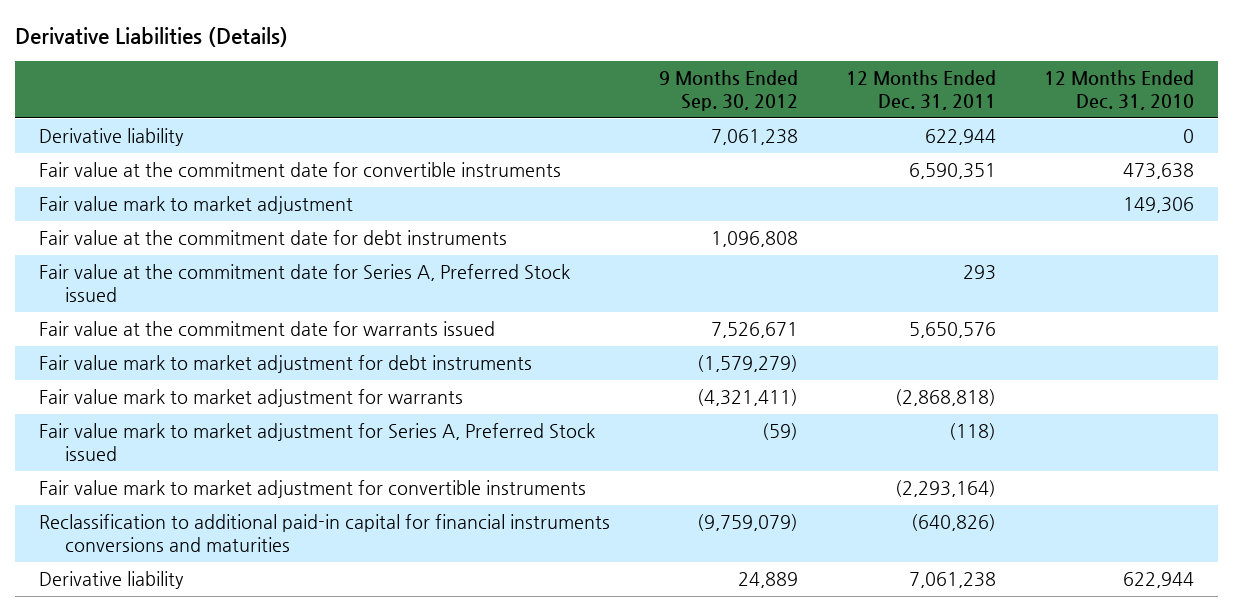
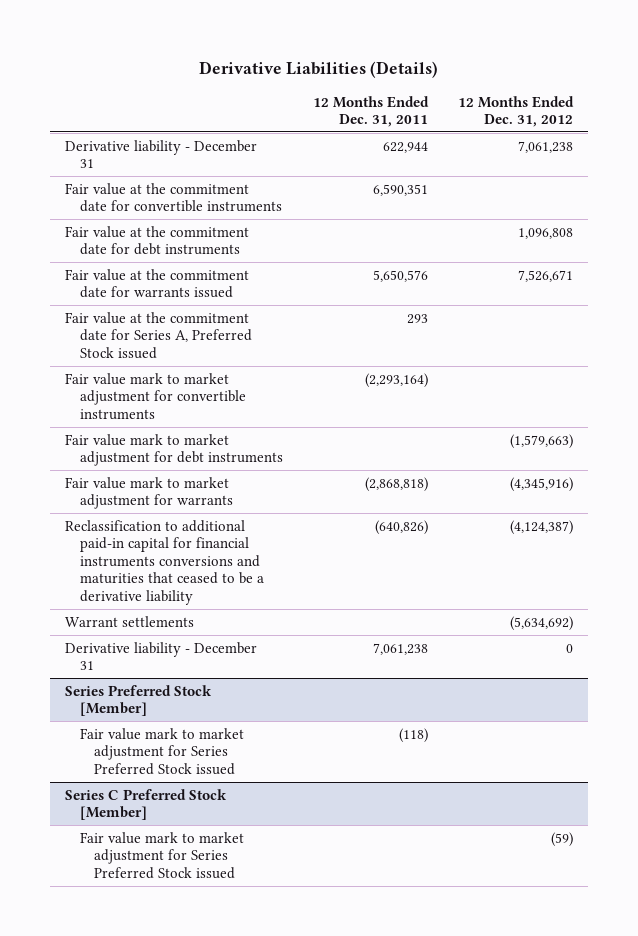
- | 9 Months Ended Sep. 30, 2012 | 12 Months Ended Dec. 31, 2011 | 12 Months Ended Dec. 31, 2010
+ | 12 Months Ended Dec. 31, 2011 | 12 Months Ended Dec. 31, 2012
- Derivative liability | 7,061,238 | 622,944 | 0
+ Derivative liability - December 31 | 622,944 | 7,061,238
- Fair value mark to market adjustment | | | 149,306
moved down: Fair value at the commitment date for Series A, Preferred Stock issued | 293 |
moved up: Fair value mark to market adjustment for convertible instruments | (2,293,164) |
- Fair value mark to market adjustment for Series A, Preferred Stock issued | (59) | (118) |
- Reclassification to additional paid-in capital for financial instruments conversions and maturities | (9,759,079) | (640,826) |
- Derivative liability | 24,889 | 7,061,238 | 622,944
+ Reclassification to additional paid-in capital for financial instruments conversions and maturities that ceased to be a derivative liability | (640,826) | (4,124,387)
+ Warrant settlements | | (5,634,692)
+ Derivative liability - December 31 | 7,061,238 | 0
+ Series Preferred Stock [Member]
+ Fair value mark to market adjustment for Series Preferred Stock issued | (118) |
+ Series C Preferred Stock [Member]
+ Fair value mark to market adjustment for Series Preferred Stock issued | | (59)

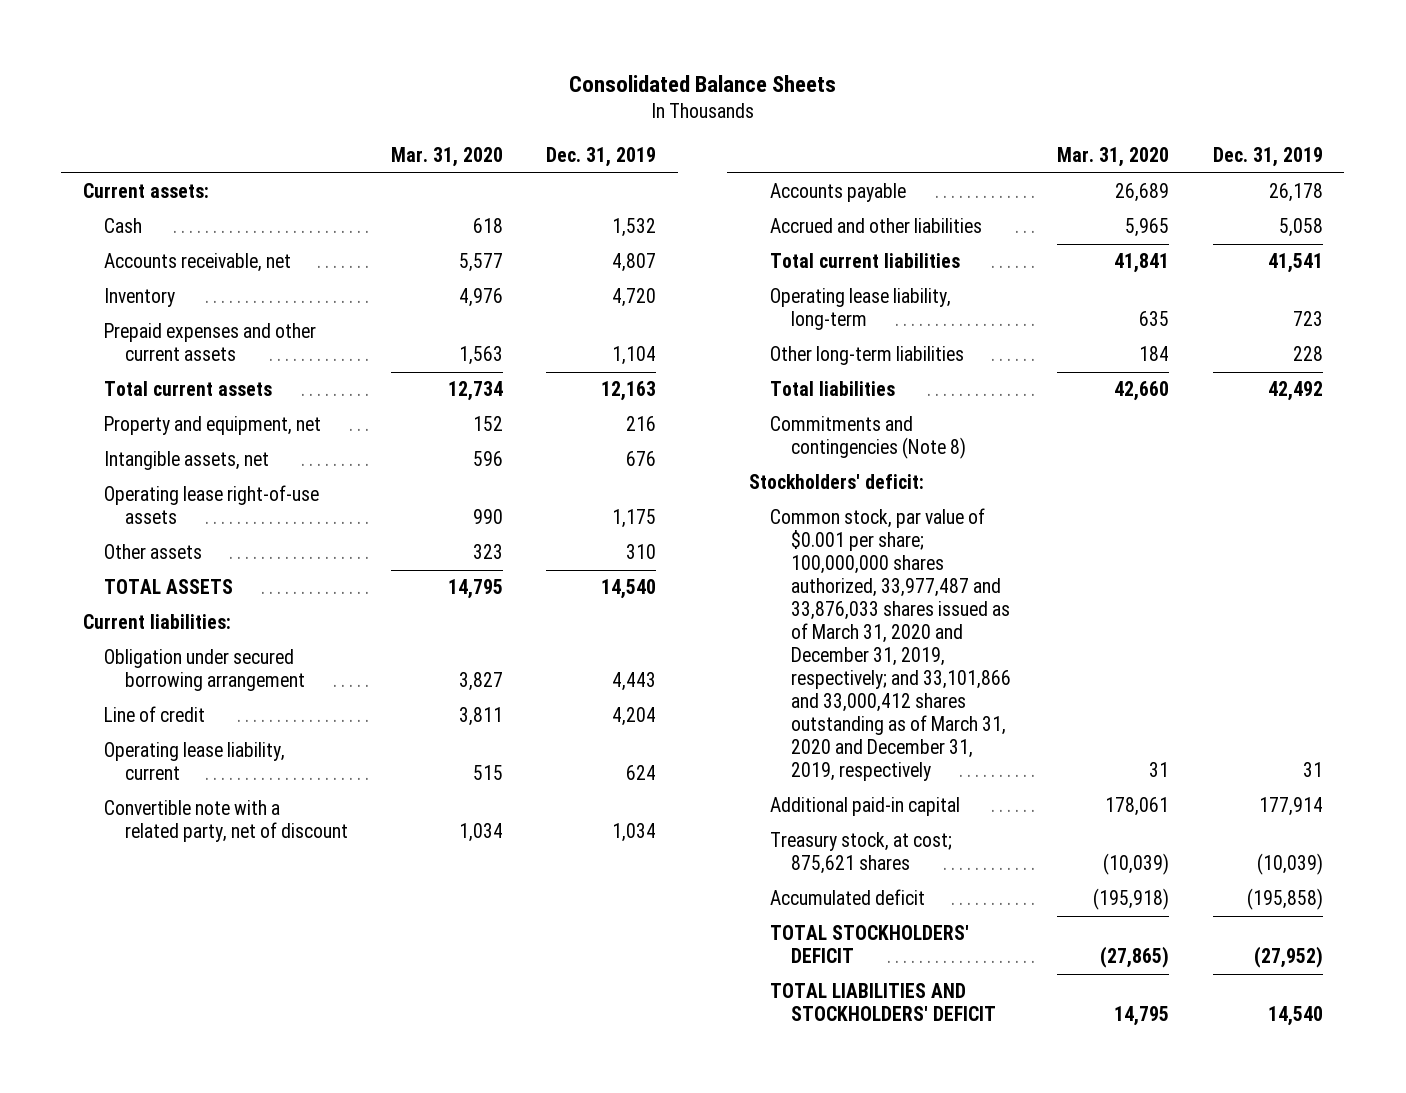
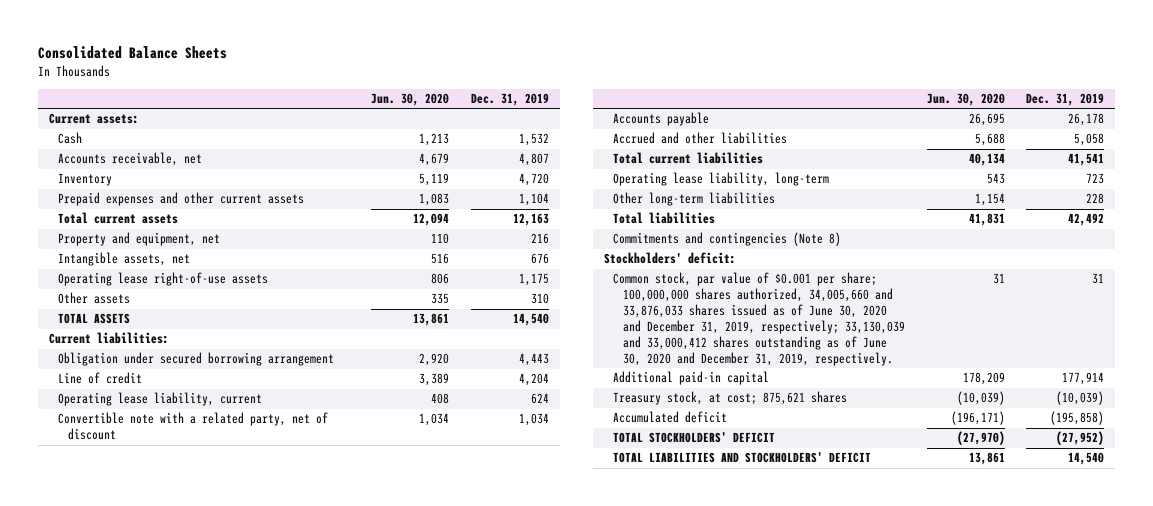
- | Mar. 31, 2020 | Dec. 31, 2019
+ | Jun. 30, 2020 | Dec. 31, 2019
- Common stock, par value of $0.001 per share; 100,000,000 shares authorized, 33,977,487 and 33,876,033 shares issued as of March 31, 2020 and December 31, 2019, respectively; and 33,101,866 and 33,000,412 shares outstanding as of March 31, 2020 and December 31, 2019, respectively | 31 | 31
+ Common stock, par value of $0.001 per share; 100,000,000 shares authorized, 34,005,660 and 33,876,033 shares issued as of June 30, 2020 and December 31, 2019, respectively; 33,130,039 and 33,000,412 shares outstanding as of June 30, 2020 and December 31, 2019, respectively. | 31 | 31

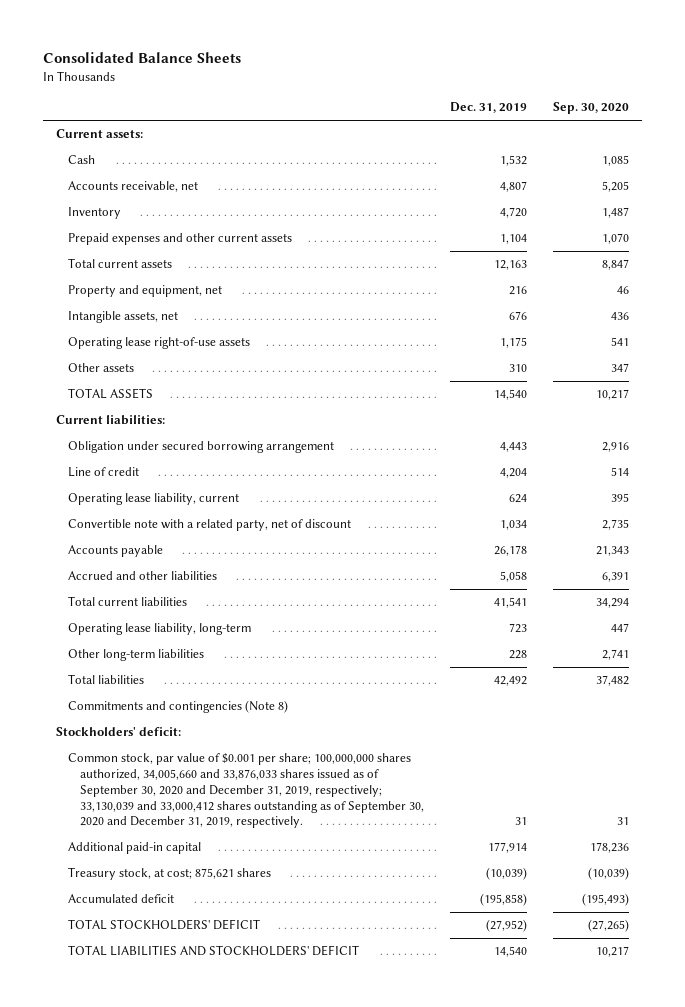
- | Jun. 30, 2020 | Dec. 31, 2019
+ | Dec. 31, 2019 | Sep. 30, 2020
- Common stock, par value of $0.001 per share; 100,000,000 shares authorized, 34,005,660 and 33,876,033 shares issued as of June 30, 2020 and December 31, 2019, respectively; 33,130,039 and 33,000,412 shares outstanding as of June 30, 2020 and December 31, 2019, respectively. | 31 | 31
+ Common stock, par value of $0.001 per share; 100,000,000 shares authorized, 34,005,660 and 33,876,033 shares issued as of September 30, 2020 and December 31, 2019, respectively; 33,130,039 and 33,000,412 shares outstanding as of September 30, 2020 and December 31, 2019, respectively. | 31 | 31

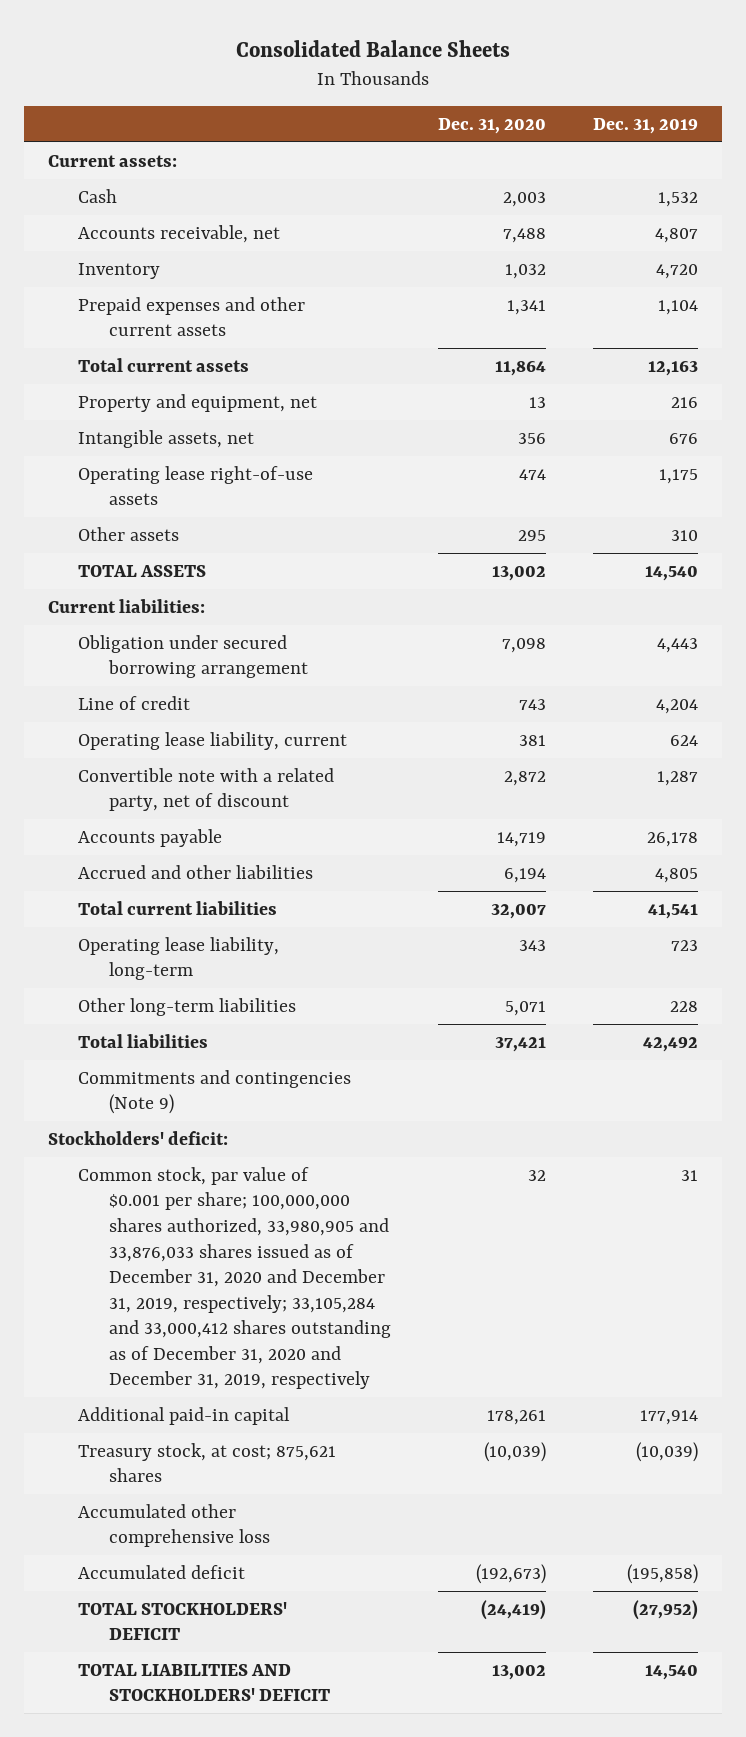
- | Dec. 31, 2019 | Sep. 30, 2020
+ | Dec. 31, 2020 | Dec. 31, 2019
- Convertible note with a related party, net of discount | 1,034 | 2,735
+ Convertible note with a related party, net of discount | 2,872 | 1,287
- Accrued and other liabilities | 5,058 | 6,391
+ Accrued and other liabilities | 6,194 | 4,805
- Commitments and contingencies (Note 8)
+ Commitments and contingencies (Note 9)
- Common stock, par value of $0.001 per share; 100,000,000 shares authorized, 34,005,660 and 33,876,033 shares issued as of September 30, 2020 and December 31, 2019, respectively; 33,130,039 and 33,000,412 shares outstanding as of September 30, 2020 and December 31, 2019, respectively. | 31 | 31
+ Common stock, par value of $0.001 per share; 100,000,000 shares authorized, 33,980,905 and 33,876,033 shares issued as of December 31, 2020 and December 31, 2019, respectively; 33,105,284 and 33,000,412 shares outstanding as of December 31, 2020 and December 31, 2019, respectively | 32 | 31
+ Accumulated other comprehensive loss

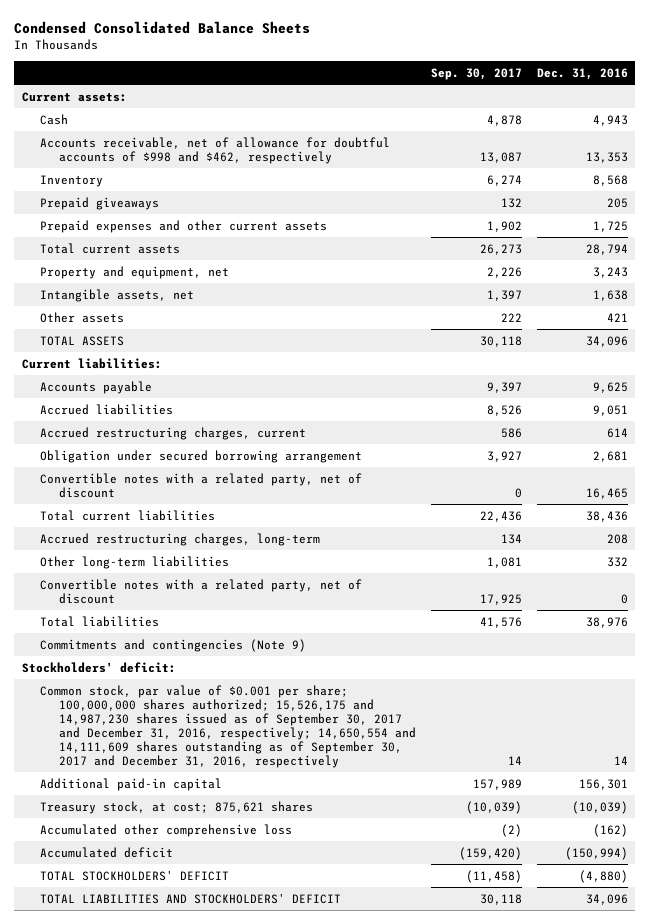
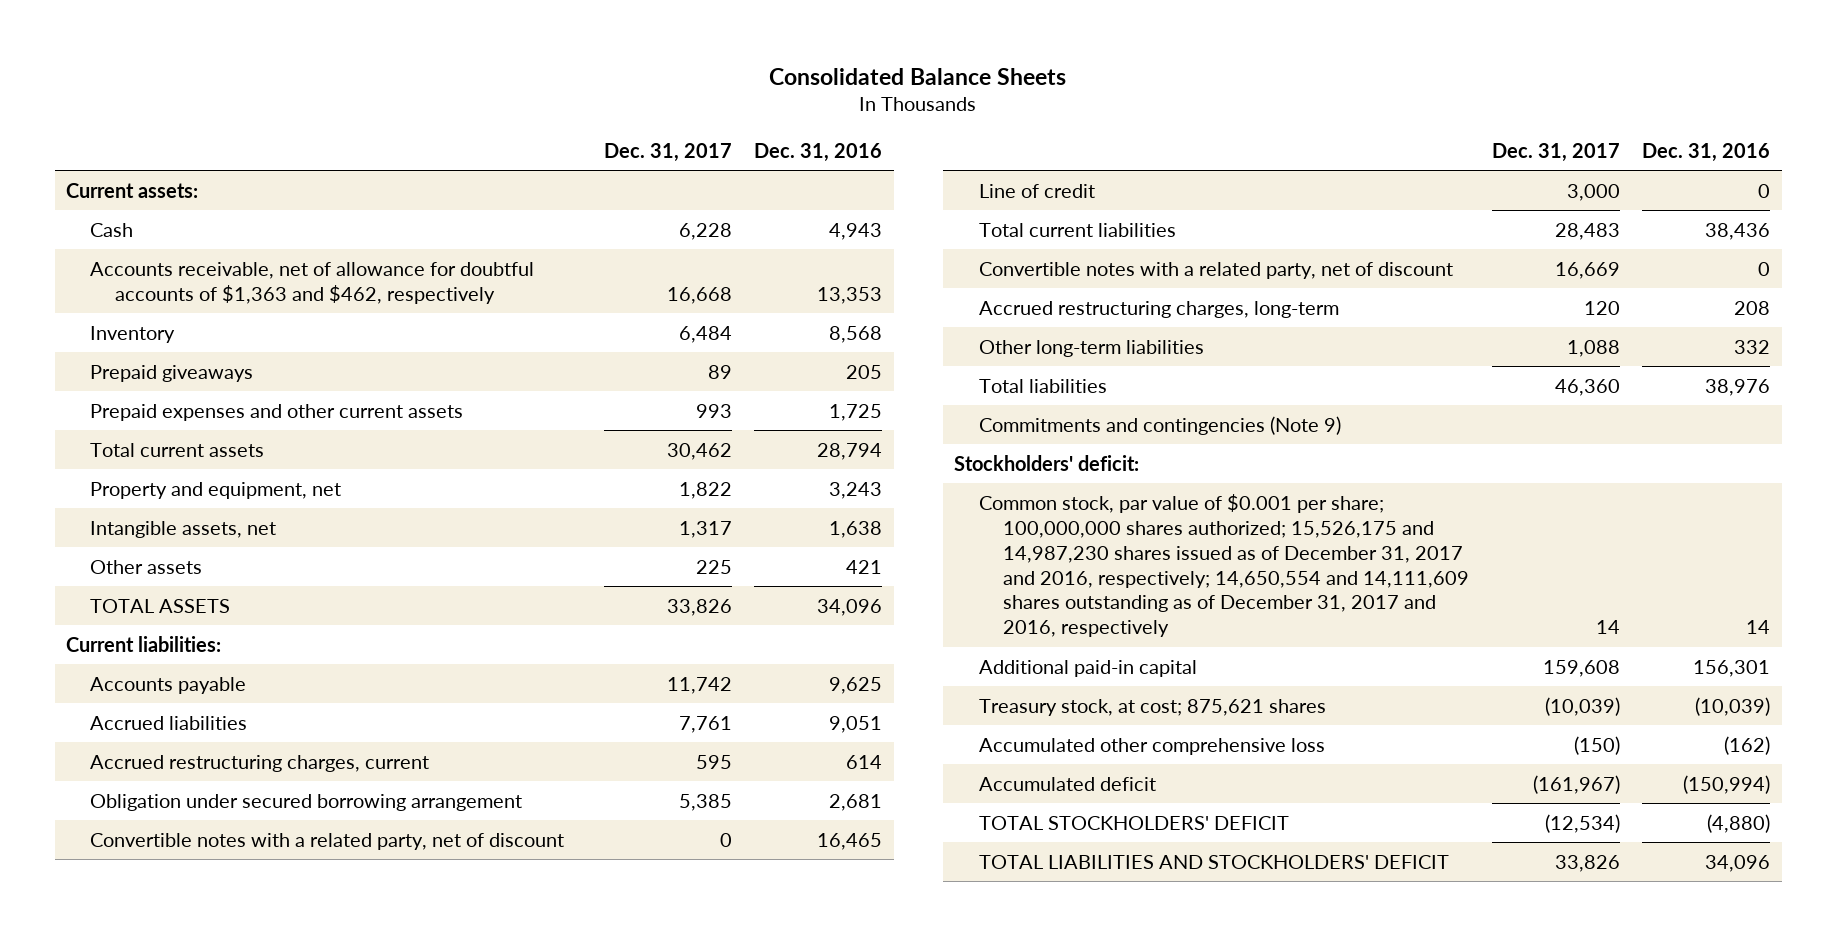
- Condensed Consolidated Balance Sheets
+ Consolidated Balance Sheets
- | Sep. 30, 2017 | Dec. 31, 2016
+ | Dec. 31, 2017 | Dec. 31, 2016
- Accounts receivable, net of allowance for doubtful accounts of $998 and $462, respectively | 13,087 | 13,353
+ Accounts receivable, net of allowance for doubtful accounts of $1,363 and $462, respectively | 16,668 | 13,353
+ Line of credit | 3,000 | 0
moved up: Convertible notes with a related party, net of discount | 16,669 | 0
- Common stock, par value of $0.001 per share; 100,000,000 shares authorized; 15,526,175 and 14,987,230 shares issued as of September 30, 2017 and December 31, 2016, respectively; 14,650,554 and 14,111,609 shares outstanding as of September 30, 2017 and December 31, 2016, respectively | 14 | 14
+ Common stock, par value of $0.001 per share; 100,000,000 shares authorized; 15,526,175 and 14,987,230 shares issued as of December 31, 2017 and 2016, respectively; 14,650,554 and 14,111,609 shares outstanding as of December 31, 2017 and 2016, respectively | 14 | 14

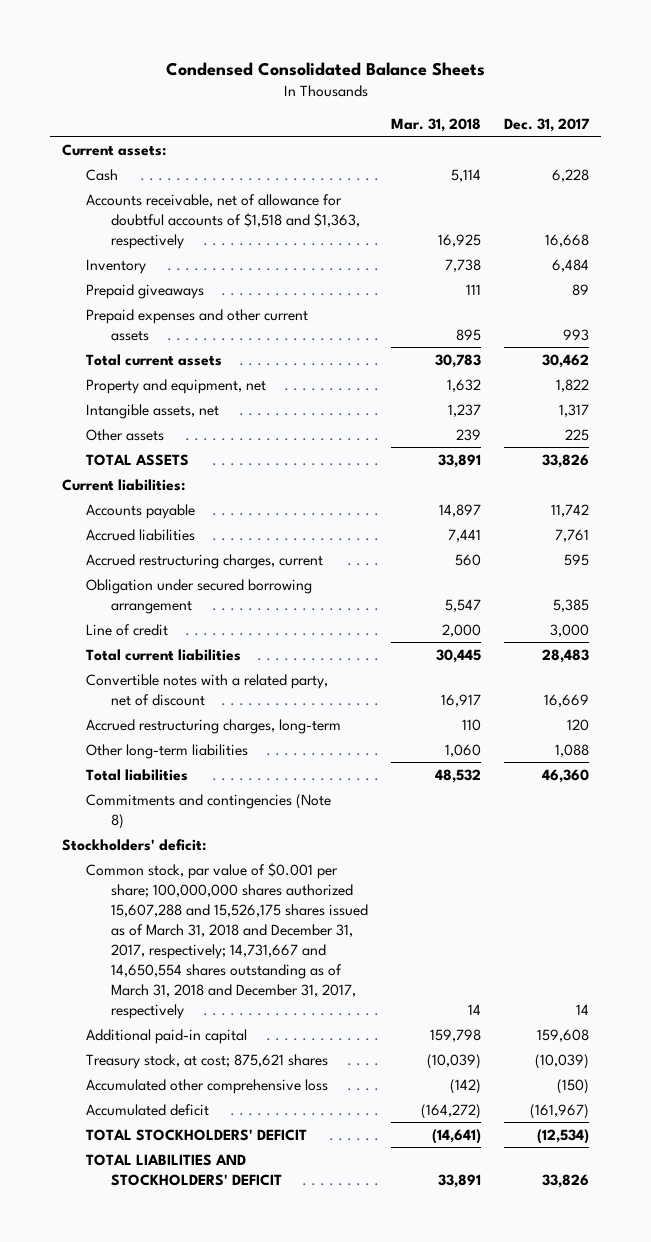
- Consolidated Balance Sheets
+ Condensed Consolidated Balance Sheets
- | Dec. 31, 2017 | Dec. 31, 2016
+ | Mar. 31, 2018 | Dec. 31, 2017
- Accounts receivable, net of allowance for doubtful accounts of $1,363 and $462, respectively | 16,668 | 13,353
+ Accounts receivable, net of allowance for doubtful accounts of $1,518 and $1,363, respectively | 16,925 | 16,668
- Convertible notes with a related party, net of discount | 0 | 16,465
- Commitments and contingencies (Note 9)
+ Commitments and contingencies (Note 8)
- Common stock, par value of $0.001 per share; 100,000,000 shares authorized; 15,526,175 and 14,987,230 shares issued as of December 31, 2017 and 2016, respectively; 14,650,554 and 14,111,609 shares outstanding as of December 31, 2017 and 2016, respectively | 14 | 14
+ Common stock, par value of $0.001 per share; 100,000,000 shares authorized 15,607,288 and 15,526,175 shares issued as of March 31, 2018 and December 31, 2017, respectively; 14,731,667 and 14,650,554 shares outstanding as of March 31, 2018 and December 31, 2017, respectively | 14 | 14

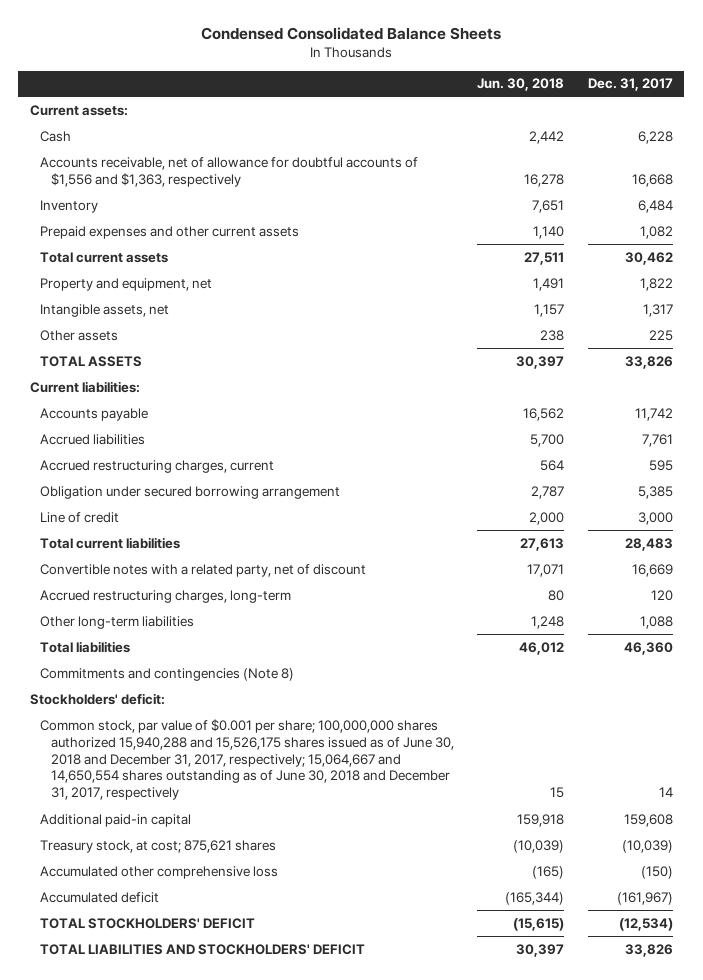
- | Mar. 31, 2018 | Dec. 31, 2017
+ | Jun. 30, 2018 | Dec. 31, 2017
- Accounts receivable, net of allowance for doubtful accounts of $1,518 and $1,363, respectively | 16,925 | 16,668
+ Accounts receivable, net of allowance for doubtful accounts of $1,556 and $1,363, respectively | 16,278 | 16,668
- Prepaid giveaways | 111 | 89
- Prepaid expenses and other current assets | 895 | 993
+ Prepaid expenses and other current assets | 1,140 | 1,082
- Common stock, par value of $0.001 per share; 100,000,000 shares authorized 15,607,288 and 15,526,175 shares issued as of March 31, 2018 and December 31, 2017, respectively; 14,731,667 and 14,650,554 shares outstanding as of March 31, 2018 and December 31, 2017, respectively | 14 | 14
+ Common stock, par value of $0.001 per share; 100,000,000 shares authorized 15,940,288 and 15,526,175 shares issued as of June 30, 2018 and December 31, 2017, respectively; 15,064,667 and 14,650,554 shares outstanding as of June 30, 2018 and December 31, 2017, respectively | 15 | 14

